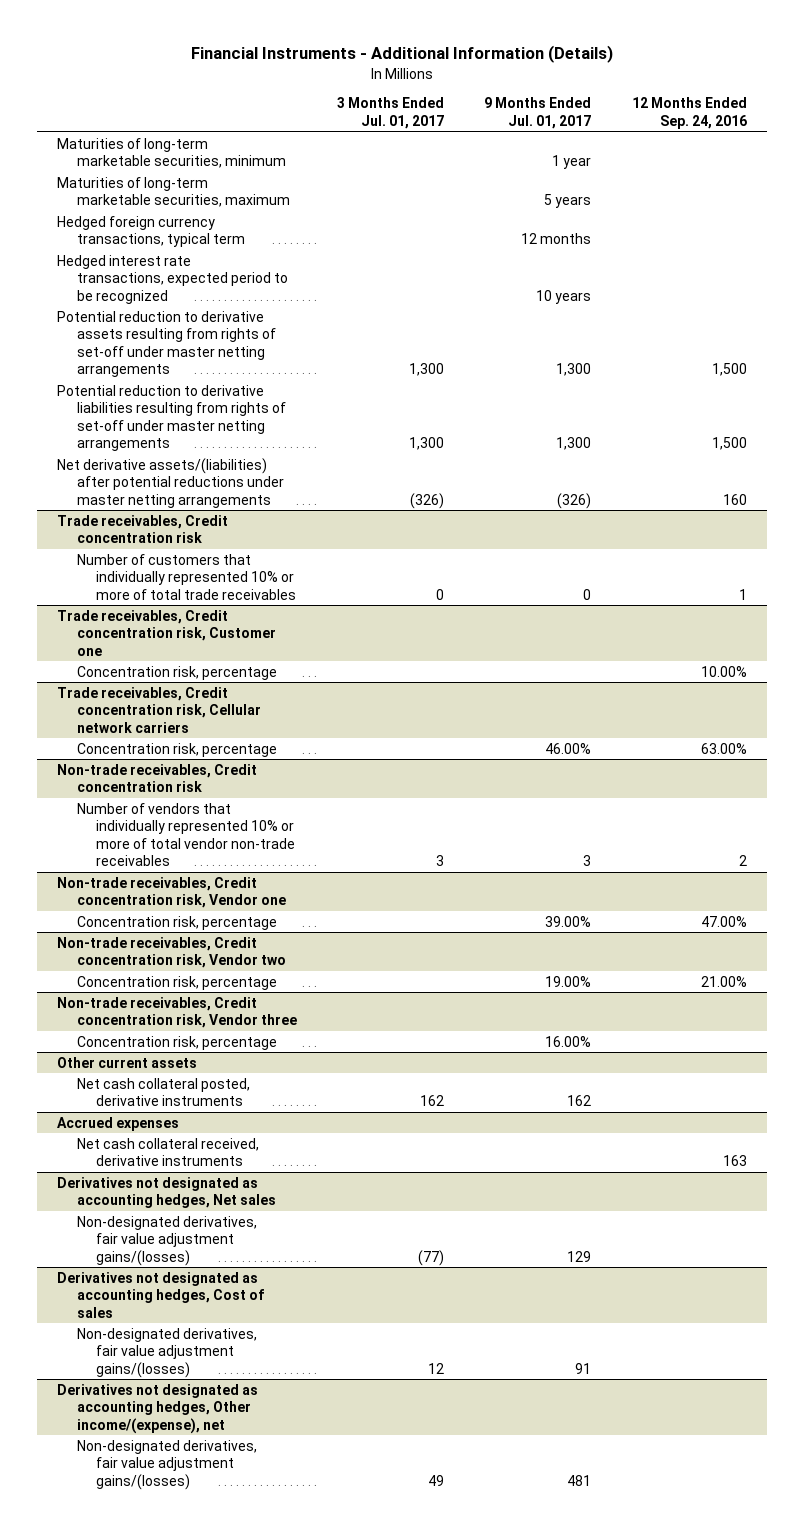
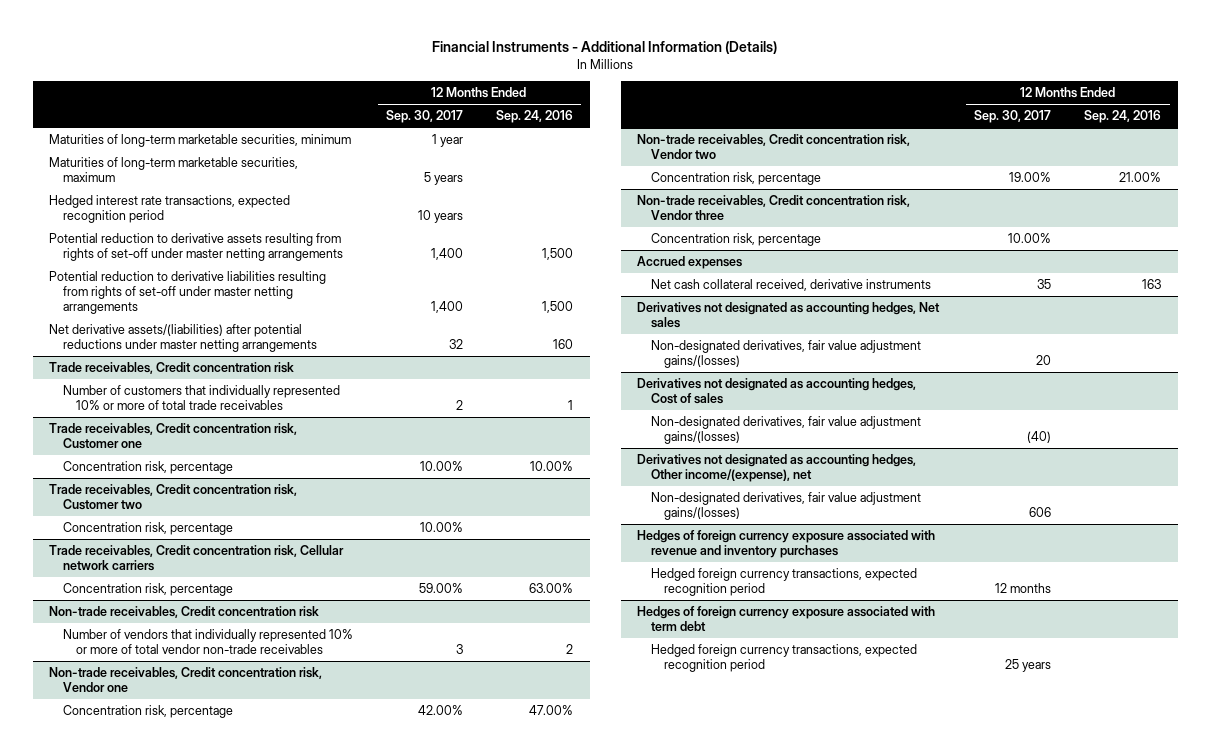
- | 3 Months Ended Jul. 01, 2017 | 9 Months Ended Jul. 01, 2017 | 12 Months Ended Sep. 24, 2016
+ | 12 Months Ended Sep. 30, 2017 | 12 Months Ended Sep. 24, 2016
- Hedged foreign currency transactions, typical term | | 12 months |
- Hedged interest rate transactions, expected period to be recognized | | 10 years |
+ Hedged interest rate transactions, expected recognition period | 10 years |
+ Trade receivables, Credit concentration risk, Customer two
+ Concentration risk, percentage | 10.00% |
- Other current assets
- Net cash collateral posted, derivative instruments | 162 | 162 |
+ Hedges of foreign currency exposure associated with revenue and inventory purchases
+ Hedged foreign currency transactions, expected recognition period | 12 months |
+ Hedges of foreign currency exposure associated with term debt
+ Hedged foreign currency transactions, expected recognition period | 25 years |

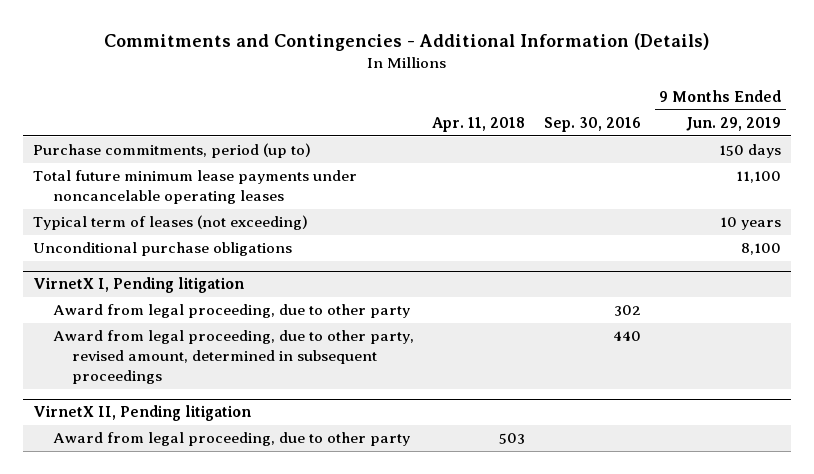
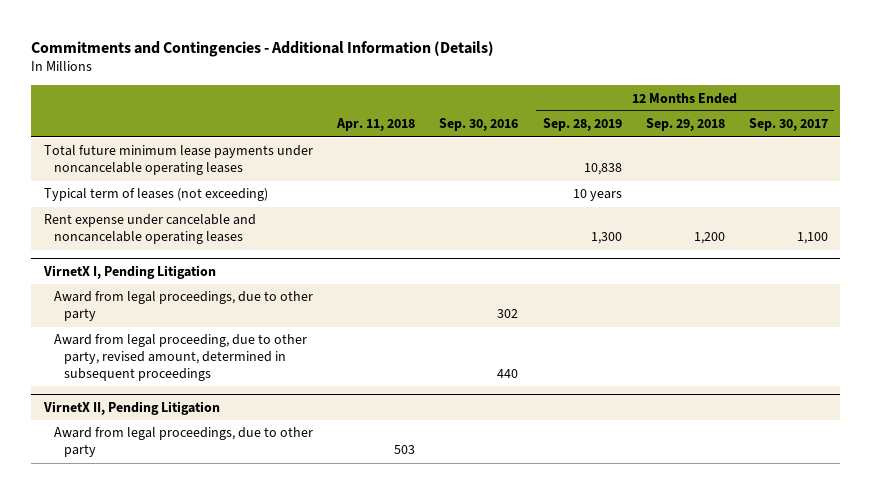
- | Apr. 11, 2018 | Sep. 30, 2016 | 9 Months Ended Jun. 29, 2019
+ | Apr. 11, 2018 | Sep. 30, 2016 | 12 Months Ended Sep. 28, 2019 | 12 Months Ended Sep. 29, 2018 | 12 Months Ended Sep. 30, 2017
- Purchase commitments, period (up to) | | | 150 days
- Unconditional purchase obligations | | | 8,100
- VirnetX I, Pending litigation
- Award from legal proceeding, due to other party | | 302 |
+ Rent expense under cancelable and noncancelable operating leases | | | 1,300 | 1,200 | 1,100
+ VirnetX I, Pending Litigation
+ Award from legal proceedings, due to other party | | 302 | | |
- VirnetX II, Pending litigation
- Award from legal proceeding, due to other party | 503 | |
+ VirnetX II, Pending Litigation
+ Award from legal proceedings, due to other party | 503 | | | |

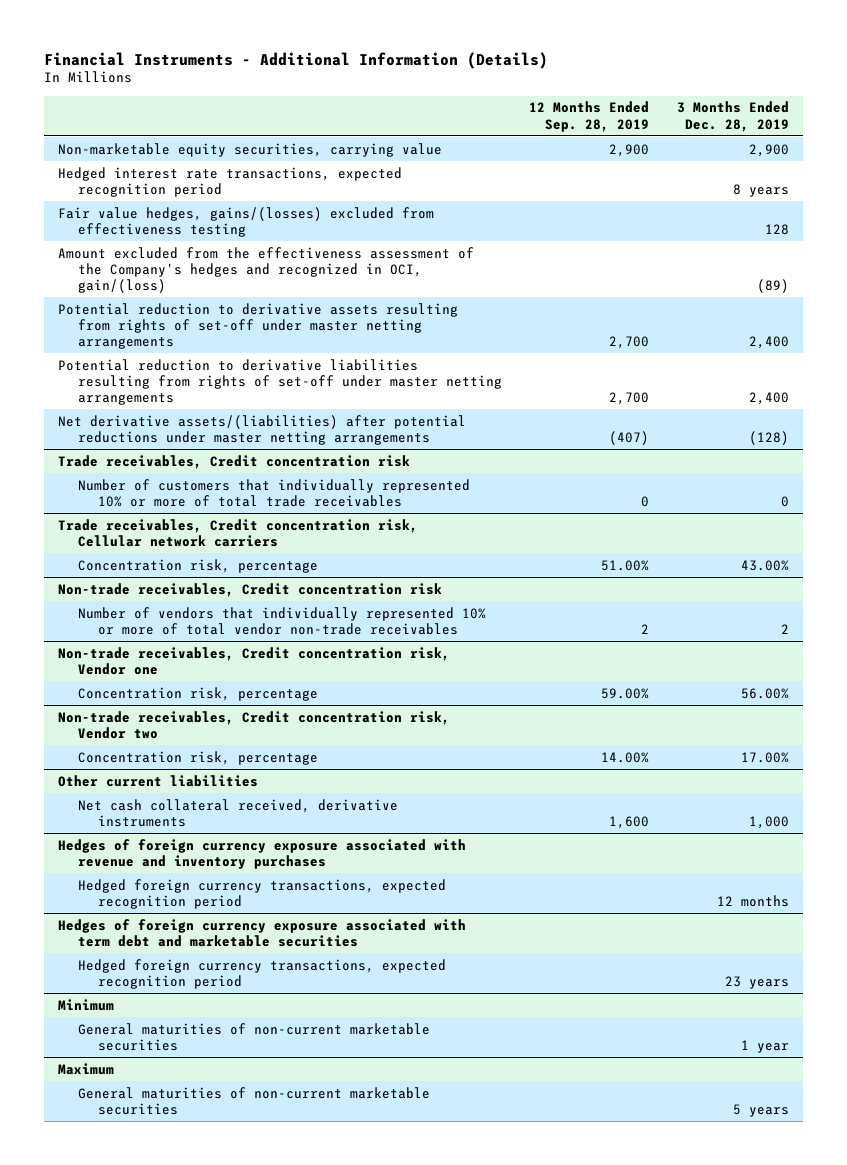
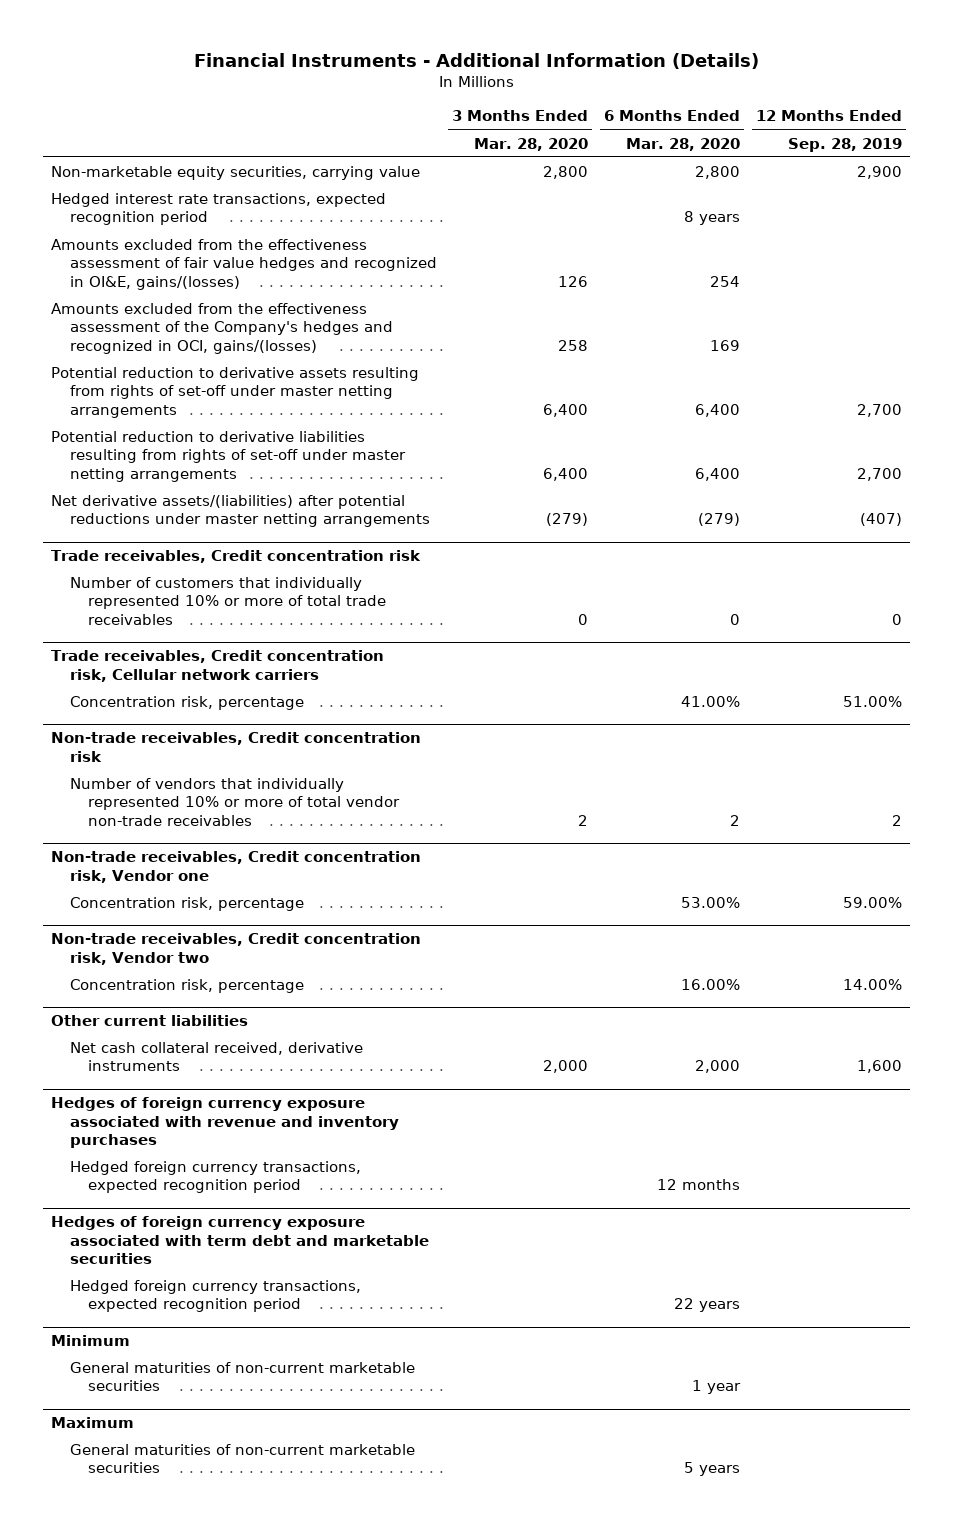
- | 12 Months Ended Sep. 28, 2019 | 3 Months Ended Dec. 28, 2019
+ | 3 Months Ended Mar. 28, 2020 | 6 Months Ended Mar. 28, 2020 | 12 Months Ended Sep. 28, 2019
- Fair value hedges, gains/(losses) excluded from effectiveness testing | | 128
- Amount excluded from the effectiveness assessment of the Company's hedges and recognized in OCI, gain/(loss) | | (89)
+ Amounts excluded from the effectiveness assessment of fair value hedges and recognized in OI&E, gains/(losses) | 126 | 254 |
+ Amounts excluded from the effectiveness assessment of the Company's hedges and recognized in OCI, gains/(losses) | 258 | 169 |

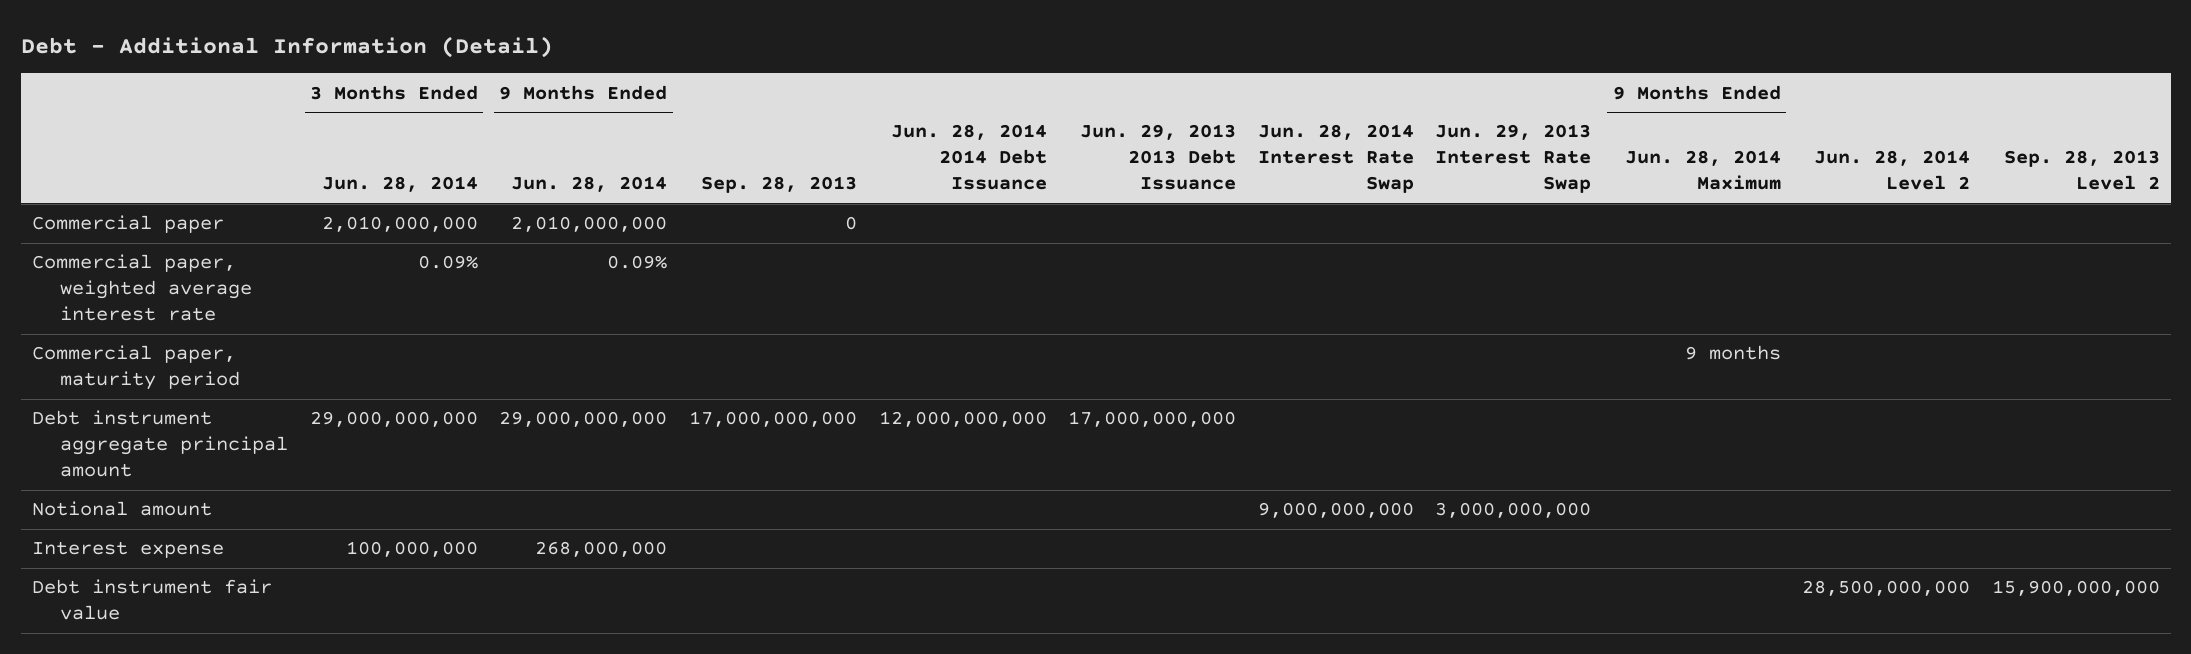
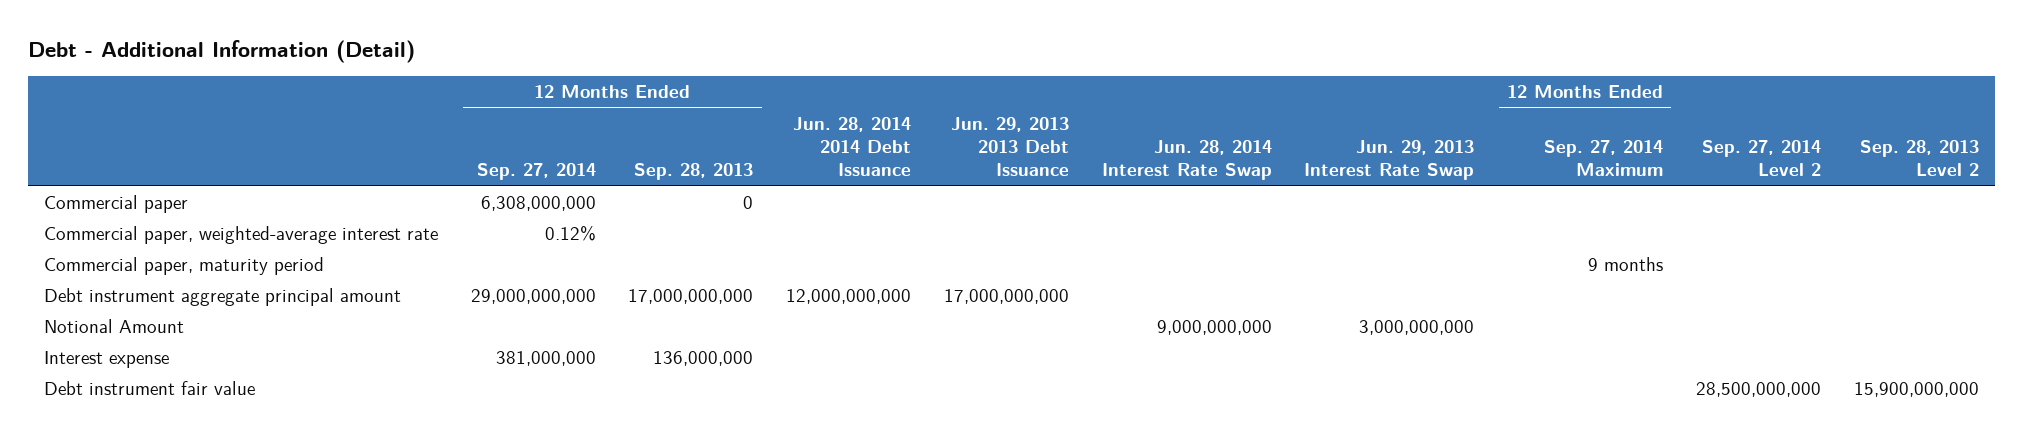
- | 3 Months Ended Jun. 28, 2014 | 9 Months Ended Jun. 28, 2014 | Sep. 28, 2013 | Jun. 28, 2014 2014 Debt Issuance | Jun. 29, 2013 2013 Debt Issuance | Jun. 28, 2014 Interest Rate Swap | Jun. 29, 2013 Interest Rate Swap | 9 Months Ended Jun. 28, 2014 Maximum | Jun. 28, 2014 Level 2 | Sep. 28, 2013 Level 2
+ | 12 Months Ended Sep. 27, 2014 | 12 Months Ended Sep. 28, 2013 | Jun. 28, 2014 2014 Debt Issuance | Jun. 29, 2013 2013 Debt Issuance | Jun. 28, 2014 Interest Rate Swap | Jun. 29, 2013 Interest Rate Swap | 12 Months Ended Sep. 27, 2014 Maximum | Sep. 27, 2014 Level 2 | Sep. 28, 2013 Level 2
- Commercial paper, weighted average interest rate | 0.09% | 0.09% | | | | | | | |
+ Commercial paper, weighted-average interest rate | 0.12% | | | | | | | |
- Notional amount | | | | | | 9,000,000,000 | 3,000,000,000 | | |
+ Notional Amount | | | | | 9,000,000,000 | 3,000,000,000 | | |

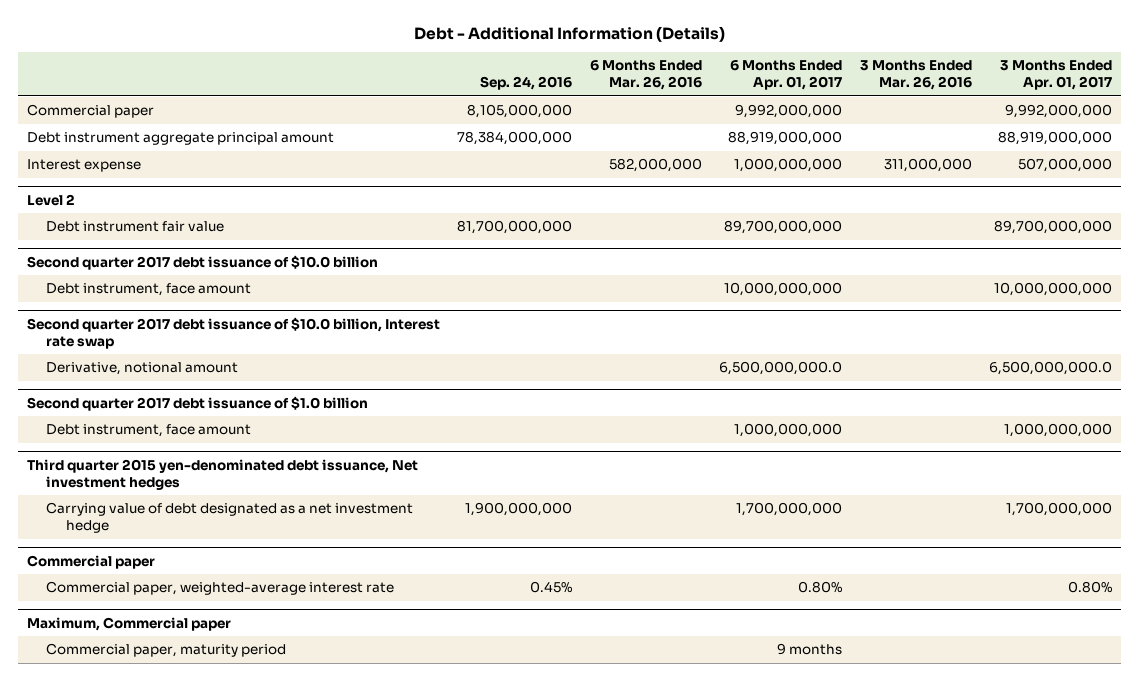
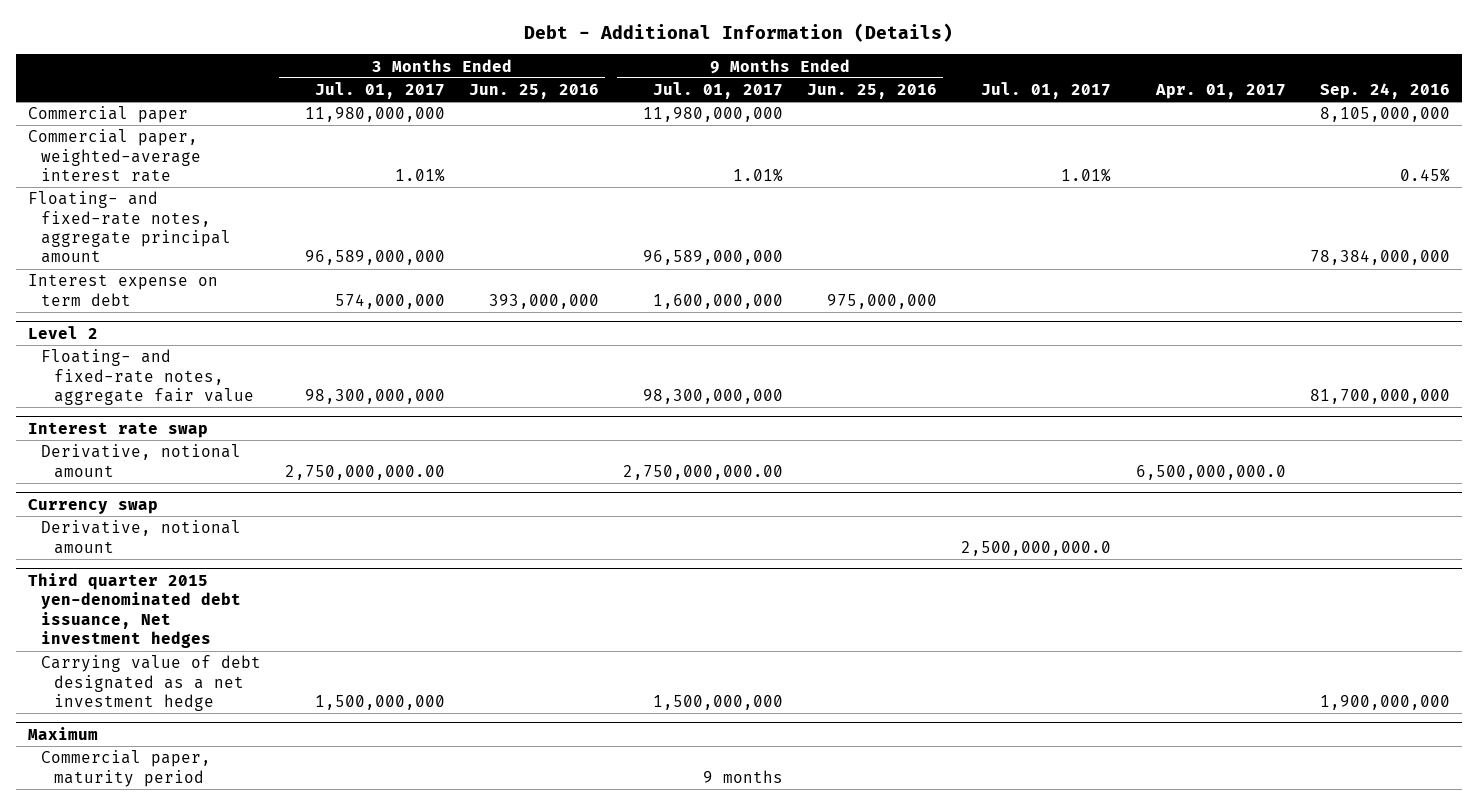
- | Sep. 24, 2016 | 6 Months Ended Mar. 26, 2016 | 6 Months Ended Apr. 01, 2017 | 3 Months Ended Mar. 26, 2016 | 3 Months Ended Apr. 01, 2017
+ | 3 Months Ended Jul. 01, 2017 | 3 Months Ended Jun. 25, 2016 | 9 Months Ended Jul. 01, 2017 | 9 Months Ended Jun. 25, 2016 | Jul. 01, 2017 | Apr. 01, 2017 | Sep. 24, 2016
- Debt instrument aggregate principal amount | 78,384,000,000 | | 88,919,000,000 | | 88,919,000,000
- Interest expense | | 582,000,000 | 1,000,000,000 | 311,000,000 | 507,000,000
+ Commercial paper, weighted-average interest rate | 1.01% | | 1.01% | | 1.01% | | 0.45%
+ Floating- and fixed-rate notes, aggregate principal amount | 96,589,000,000 | | 96,589,000,000 | | | | 78,384,000,000
+ Interest expense on term debt | 574,000,000 | 393,000,000 | 1,600,000,000 | 975,000,000 | | |
@ Level 2
- Debt instrument fair value | 81,700,000,000 | | 89,700,000,000 | | 89,700,000,000
- Second quarter 2017 debt issuance of $10.0 billion
- Debt instrument, face amount | | | 10,000,000,000 | | 10,000,000,000
- Second quarter 2017 debt issuance of $10.0 billion, Interest rate swap
@ Level 2
+ Floating- and fixed-rate notes, aggregate fair value | 98,300,000,000 | | 98,300,000,000 | | | | 81,700,000,000
+ Interest rate swap
- Second quarter 2017 debt issuance of $1.0 billion
- Debt instrument, face amount | | | 1,000,000,000 | | 1,000,000,000
+ Currency swap
+ Derivative, notional amount | | | | | 2,500,000,000.0 | |
- Commercial paper
- Commercial paper, weighted-average interest rate | 0.45% | | 0.80% | | 0.80%
- Maximum, Commercial paper
+ Maximum

